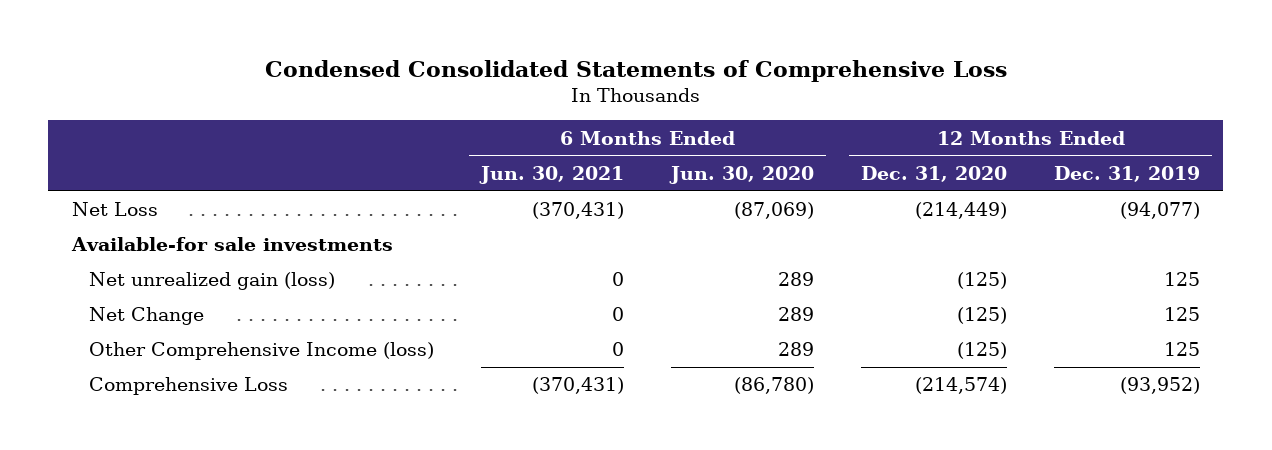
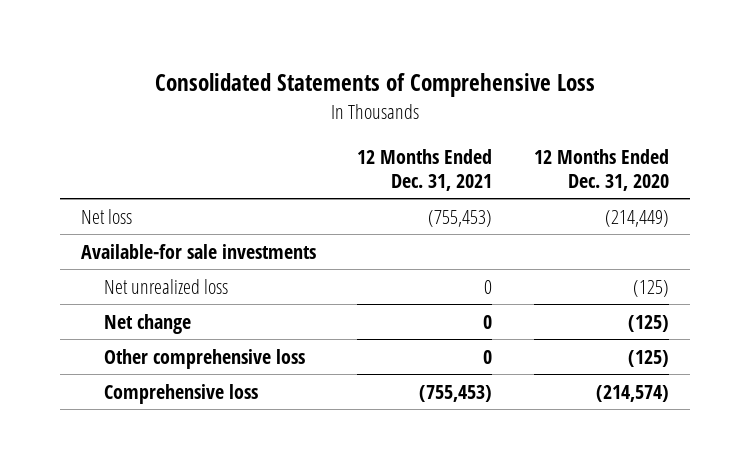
- Condensed Consolidated Statements of Comprehensive Loss
+ Consolidated Statements of Comprehensive Loss
- | 6 Months Ended Jun. 30, 2021 | 6 Months Ended Jun. 30, 2020 | 12 Months Ended Dec. 31, 2020 | 12 Months Ended Dec. 31, 2019
+ | 12 Months Ended Dec. 31, 2021 | 12 Months Ended Dec. 31, 2020
- Net Loss | (370,431) | (87,069) | (214,449) | (94,077)
+ Net loss | (755,453) | (214,449)
- Net unrealized gain (loss) | 0 | 289 | (125) | 125
- Net Change | 0 | 289 | (125) | 125
- Other Comprehensive Income (loss) | 0 | 289 | (125) | 125
- Comprehensive Loss | (370,431) | (86,780) | (214,574) | (93,952)
+ Net unrealized loss | 0 | (125)
+ Net change | 0 | (125)
+ Other comprehensive loss | 0 | (125)
+ Comprehensive loss | (755,453) | (214,574)

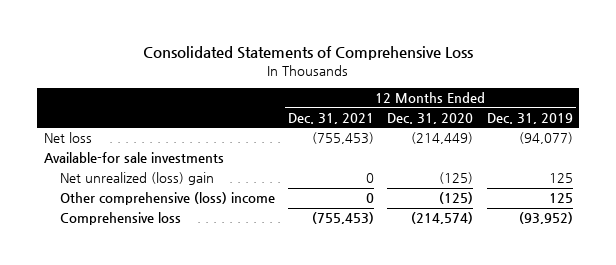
- | 12 Months Ended Dec. 31, 2021 | 12 Months Ended Dec. 31, 2020
+ | 12 Months Ended Dec. 31, 2021 | 12 Months Ended Dec. 31, 2020 | 12 Months Ended Dec. 31, 2019
- Net unrealized loss | 0 | (125)
- Net change | 0 | (125)
- Other comprehensive loss | 0 | (125)
+ Net unrealized (loss) gain | 0 | (125) | 125
+ Other comprehensive (loss) income | 0 | (125) | 125

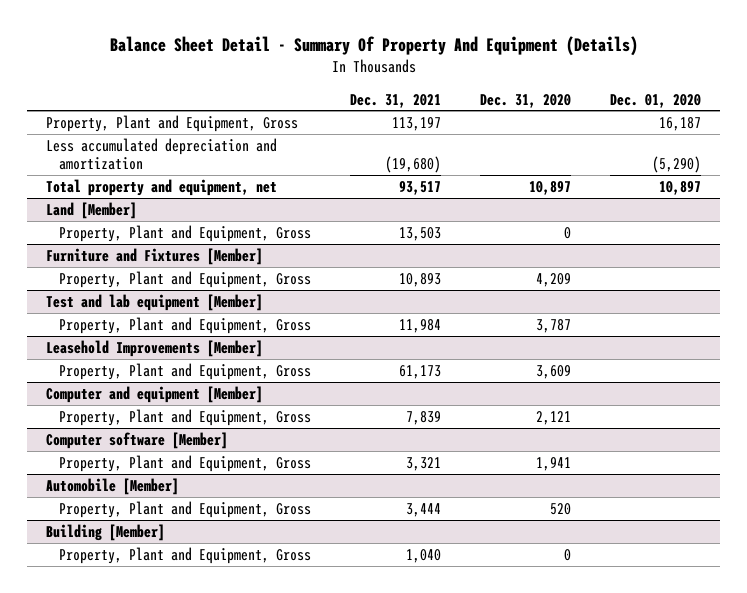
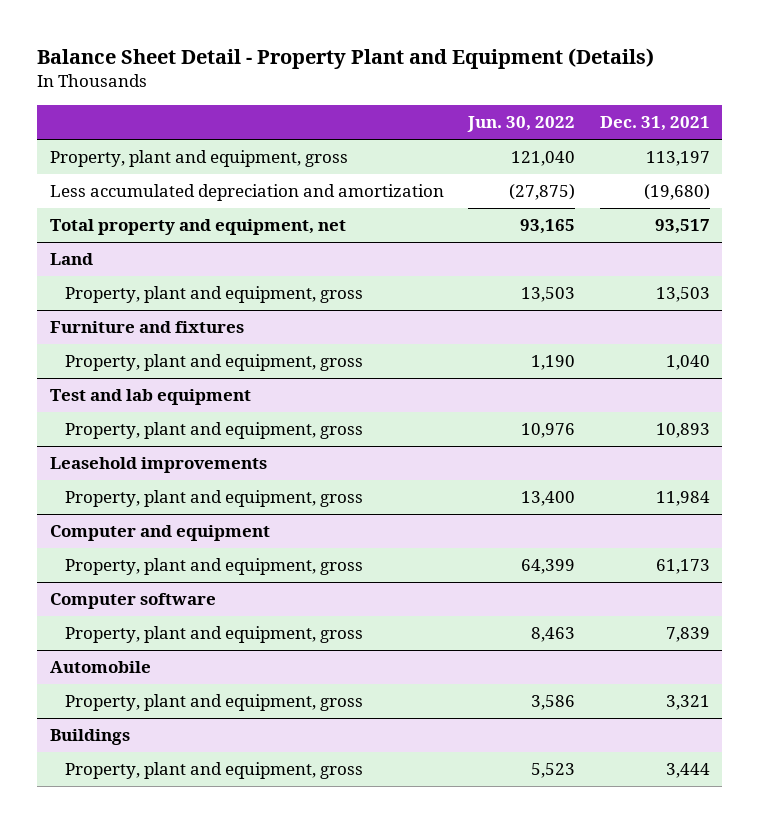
- Balance Sheet Detail - Summary Of Property And Equipment (Details)
+ Balance Sheet Detail - Property Plant and Equipment (Details)
- | Dec. 31, 2021 | Dec. 31, 2020 | Dec. 01, 2020
+ | Jun. 30, 2022 | Dec. 31, 2021
- Property, Plant and Equipment, Gross | 113,197 | | 16,187
+ Property, plant and equipment, gross | 121,040 | 113,197
- Land [Member]
- Property, Plant and Equipment, Gross | 13,503 | 0 |
- Furniture and Fixtures [Member]
- Property, Plant and Equipment, Gross | 10,893 | 4,209 |
- Test and lab equipment [Member]
- Property, Plant and Equipment, Gross | 11,984 | 3,787 |
- Leasehold Improvements [Member]
- Property, Plant and Equipment, Gross | 61,173 | 3,609 |
- Computer and equipment [Member]
- Property, Plant and Equipment, Gross | 7,839 | 2,121 |
- Computer software [Member]
- Property, Plant and Equipment, Gross | 3,321 | 1,941 |
- Automobile [Member]
- Property, Plant and Equipment, Gross | 3,444 | 520 |
- Building [Member]
- Property, Plant and Equipment, Gross | 1,040 | 0 |
+ Land
+ Property, plant and equipment, gross | 13,503 | 13,503
+ Furniture and fixtures
+ Property, plant and equipment, gross | 1,190 | 1,040
+ Test and lab equipment
+ Property, plant and equipment, gross | 10,976 | 10,893
+ Leasehold improvements
+ Property, plant and equipment, gross | 13,400 | 11,984
+ Computer and equipment
+ Property, plant and equipment, gross | 64,399 | 61,173
+ Computer software
+ Property, plant and equipment, gross | 8,463 | 7,839
+ Automobile
+ Property, plant and equipment, gross | 3,586 | 3,321
+ Buildings
+ Property, plant and equipment, gross | 5,523 | 3,444

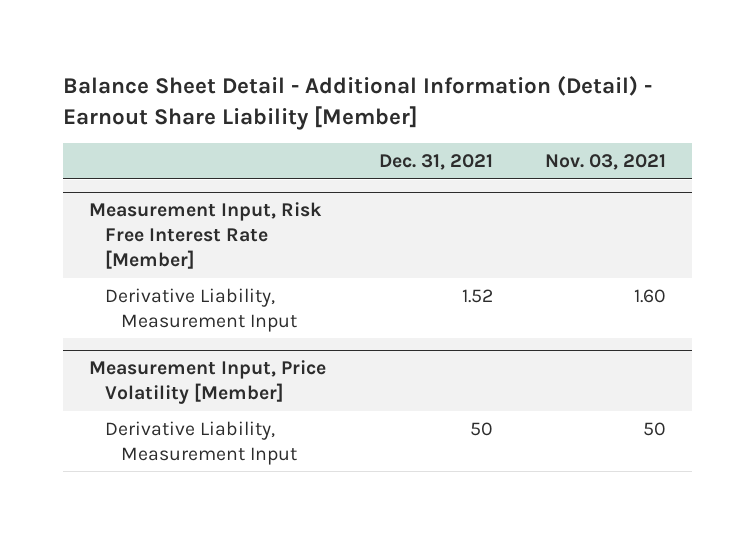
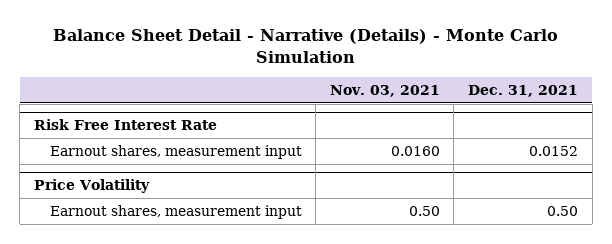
- Balance Sheet Detail - Additional Information (Detail) - Earnout Share Liability [Member]
+ Balance Sheet Detail - Narrative (Details) - Monte Carlo Simulation
- | Dec. 31, 2021 | Nov. 03, 2021
+ | Nov. 03, 2021 | Dec. 31, 2021
- Measurement Input, Risk Free Interest Rate [Member]
- Derivative Liability, Measurement Input | 1.52 | 1.60
- Measurement Input, Price Volatility [Member]
- Derivative Liability, Measurement Input | 50 | 50
+ Risk Free Interest Rate
+ Earnout shares, measurement input | 0.0160 | 0.0152
+ Price Volatility
+ Earnout shares, measurement input | 0.50 | 0.50

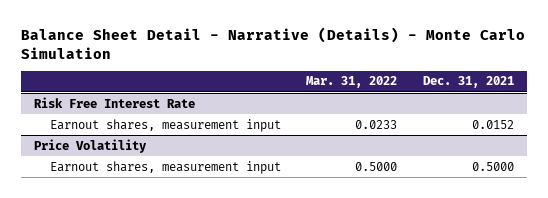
- | Nov. 03, 2021 | Dec. 31, 2021
+ | Mar. 31, 2022 | Dec. 31, 2021
@ Price Volatility
- Earnout shares, measurement input | 0.50 | 0.50
+ Earnout shares, measurement input | 0.5000 | 0.5000

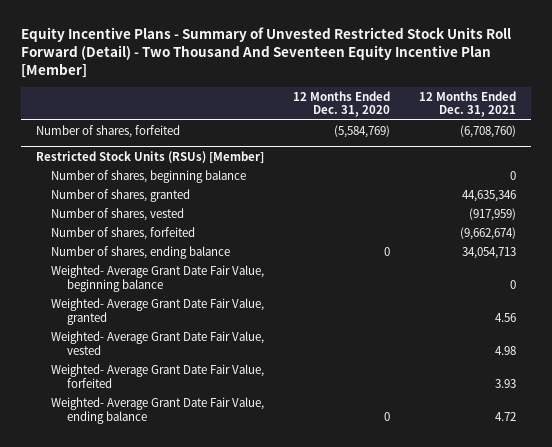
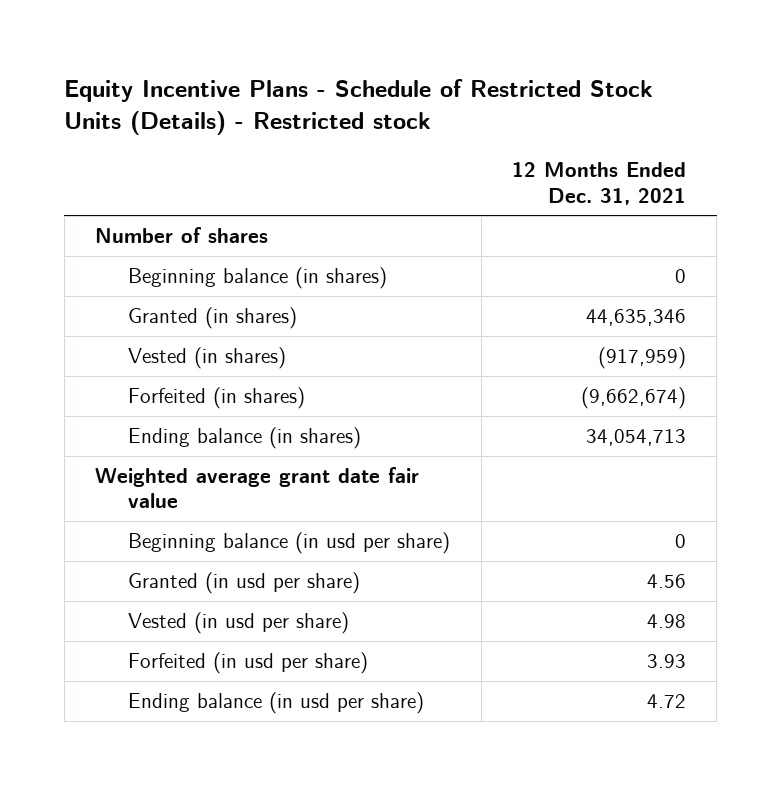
- Equity Incentive Plans - Summary of Unvested Restricted Stock Units Roll Forward (Detail) - Two Thousand And Seventeen Equity Incentive Plan [Member]
+ Equity Incentive Plans - Schedule of Restricted Stock Units (Details) - Restricted stock
- | 12 Months Ended Dec. 31, 2020 | 12 Months Ended Dec. 31, 2021
+ | 12 Months Ended Dec. 31, 2021
- Number of shares, forfeited | (5,584,769) | (6,708,760)
- Restricted Stock Units (RSUs) [Member]
- Number of shares, beginning balance | | 0
- Number of shares, granted | | 44,635,346
- Number of shares, vested | | (917,959)
- Number of shares, forfeited | | (9,662,674)
- Number of shares, ending balance | 0 | 34,054,713
- Weighted- Average Grant Date Fair Value, beginning balance | | 0
- Weighted- Average Grant Date Fair Value, granted | | 4.56
- Weighted- Average Grant Date Fair Value, vested | | 4.98
- Weighted- Average Grant Date Fair Value, forfeited | | 3.93
- Weighted- Average Grant Date Fair Value, ending balance | 0 | 4.72
+ Number of shares
+ Beginning balance (in shares) | 0
+ Granted (in shares) | 44,635,346
+ Vested (in shares) | (917,959)
+ Forfeited (in shares) | (9,662,674)
+ Ending balance (in shares) | 34,054,713
+ Weighted average grant date fair value
+ Beginning balance (in usd per share) | 0
+ Granted (in usd per share) | 4.56
+ Vested (in usd per share) | 4.98
+ Forfeited (in usd per share) | 3.93
+ Ending balance (in usd per share) | 4.72

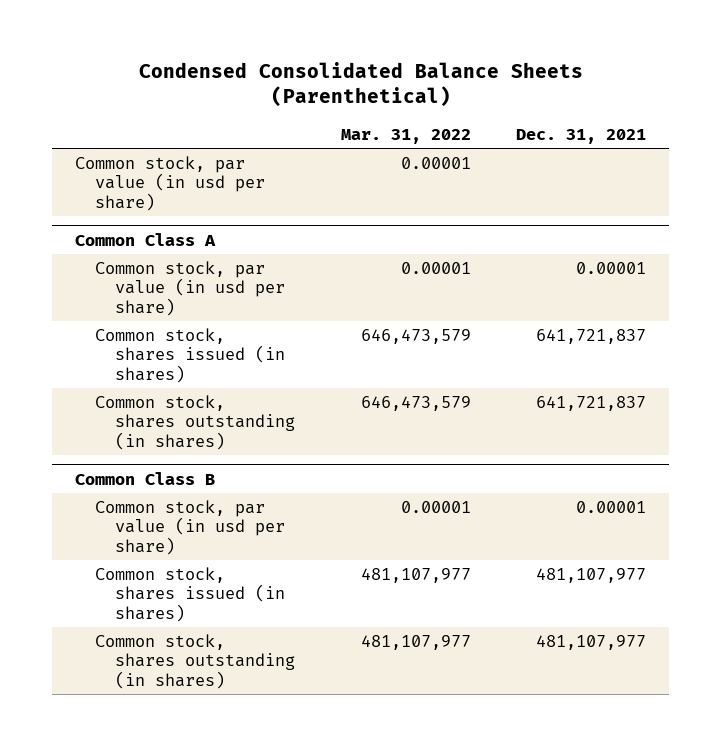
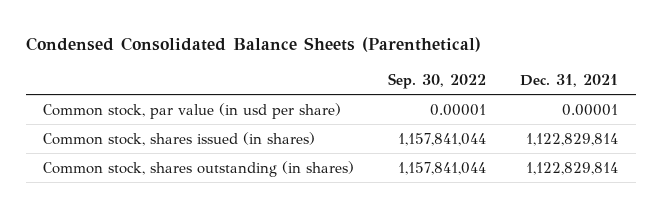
- | Mar. 31, 2022 | Dec. 31, 2021
+ | Sep. 30, 2022 | Dec. 31, 2021
- Common stock, par value (in usd per share) | 0.00001 |
- Common Class A
- Common stock, shares issued (in shares) | 646,473,579 | 641,721,837
- Common stock, shares outstanding (in shares) | 646,473,579 | 641,721,837
- Common Class B
- Common stock, par value (in usd per share) | 0.00001 | 0.00001
- Common stock, shares issued (in shares) | 481,107,977 | 481,107,977
- Common stock, shares outstanding (in shares) | 481,107,977 | 481,107,977
+ Common stock, shares issued (in shares) | 1,157,841,044 | 1,122,829,814
+ Common stock, shares outstanding (in shares) | 1,157,841,044 | 1,122,829,814

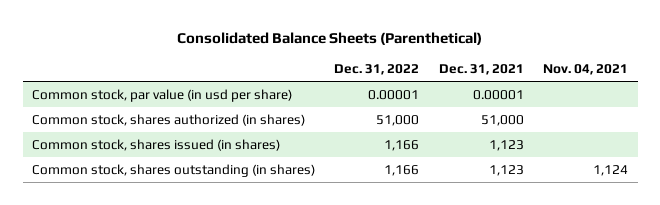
- Condensed Consolidated Balance Sheets (Parenthetical)
+ Consolidated Balance Sheets (Parenthetical)
- | Sep. 30, 2022 | Dec. 31, 2021
+ | Dec. 31, 2022 | Dec. 31, 2021 | Nov. 04, 2021
- Common stock, shares issued (in shares) | 1,157,841,044 | 1,122,829,814
- Common stock, shares outstanding (in shares) | 1,157,841,044 | 1,122,829,814
+ Common stock, shares authorized (in shares) | 51,000 | 51,000 |
+ Common stock, shares issued (in shares) | 1,166 | 1,123 |
+ Common stock, shares outstanding (in shares) | 1,166 | 1,123 | 1,124

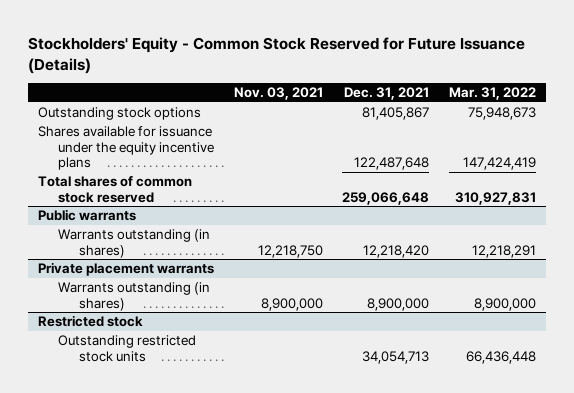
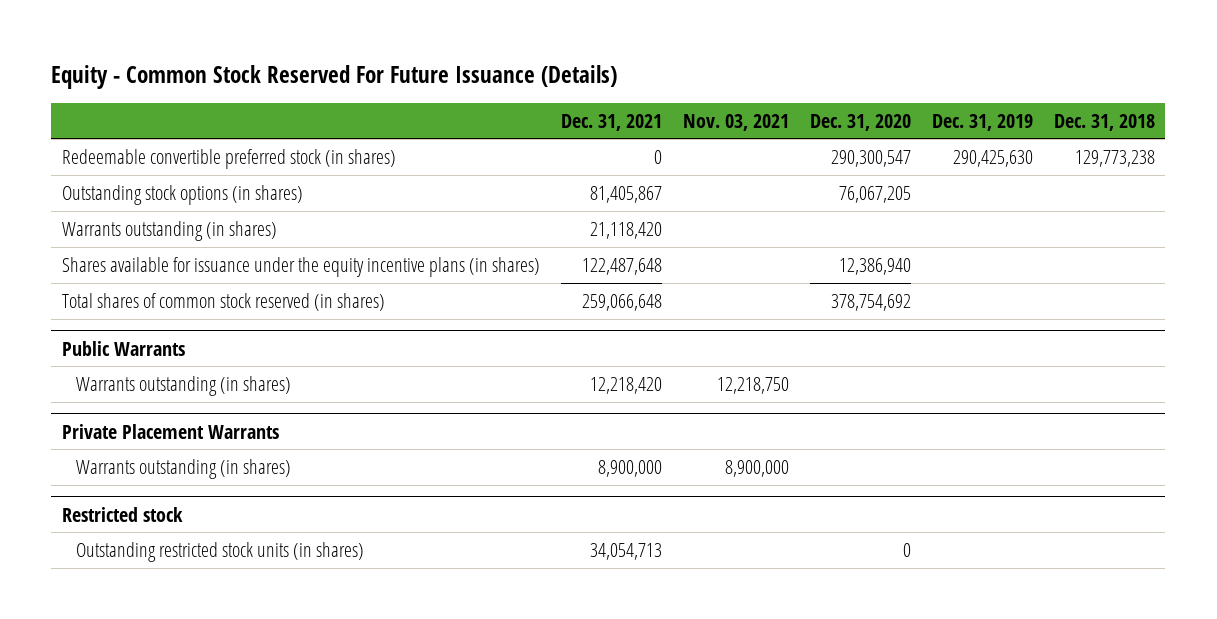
- Stockholders' Equity - Common Stock Reserved for Future Issuance (Details)
+ Equity - Common Stock Reserved For Future Issuance (Details)
- | Nov. 03, 2021 | Dec. 31, 2021 | Mar. 31, 2022
+ | Dec. 31, 2021 | Nov. 03, 2021 | Dec. 31, 2020 | Dec. 31, 2019 | Dec. 31, 2018
- Outstanding stock options | | 81,405,867 | 75,948,673
- Shares available for issuance under the equity incentive plans | | 122,487,648 | 147,424,419
- Total shares of common stock reserved | | 259,066,648 | 310,927,831
- Public warrants
+ Redeemable convertible preferred stock (in shares) | 0 | | 290,300,547 | 290,425,630 | 129,773,238
+ Outstanding stock options (in shares) | 81,405,867 | | 76,067,205 | |
+ Warrants outstanding (in shares) | 21,118,420 | | | |
+ Shares available for issuance under the equity incentive plans (in shares) | 122,487,648 | | 12,386,940 | |
+ Total shares of common stock reserved (in shares) | 259,066,648 | | 378,754,692 | |
+ Public Warrants
- Private placement warrants
+ Private Placement Warrants
@ Restricted stock
- Outstanding restricted stock units | | 34,054,713 | 66,436,448
+ Outstanding restricted stock units (in shares) | 34,054,713 | | 0 | |

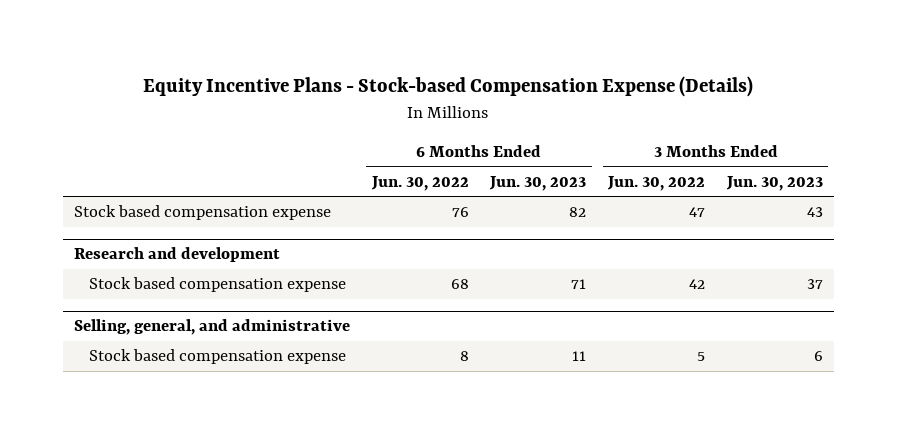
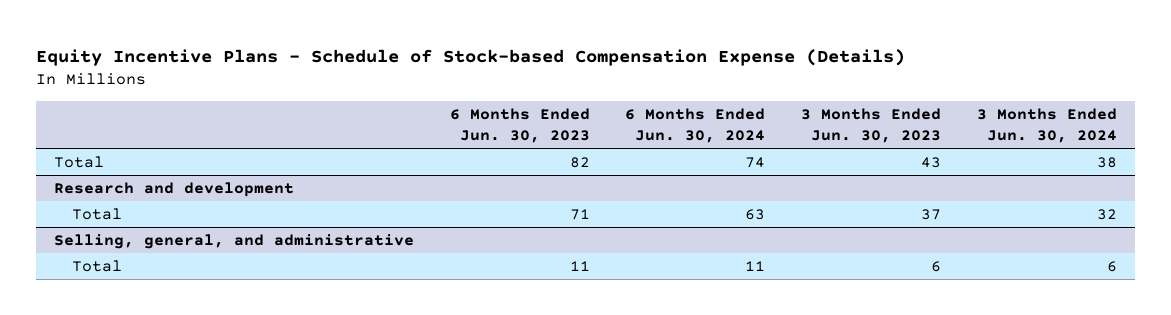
- Equity Incentive Plans - Stock-based Compensation Expense (Details)
+ Equity Incentive Plans - Schedule of Stock-based Compensation Expense (Details)
- | 6 Months Ended Jun. 30, 2022 | 6 Months Ended Jun. 30, 2023 | 3 Months Ended Jun. 30, 2022 | 3 Months Ended Jun. 30, 2023
+ | 6 Months Ended Jun. 30, 2023 | 6 Months Ended Jun. 30, 2024 | 3 Months Ended Jun. 30, 2023 | 3 Months Ended Jun. 30, 2024
- Stock based compensation expense | 76 | 82 | 47 | 43
+ Total | 82 | 74 | 43 | 38
@ Research and development
- Stock based compensation expense | 68 | 71 | 42 | 37
+ Total | 71 | 63 | 37 | 32
@ Selling, general, and administrative
- Stock based compensation expense | 8 | 11 | 5 | 6
+ Total | 11 | 11 | 6 | 6

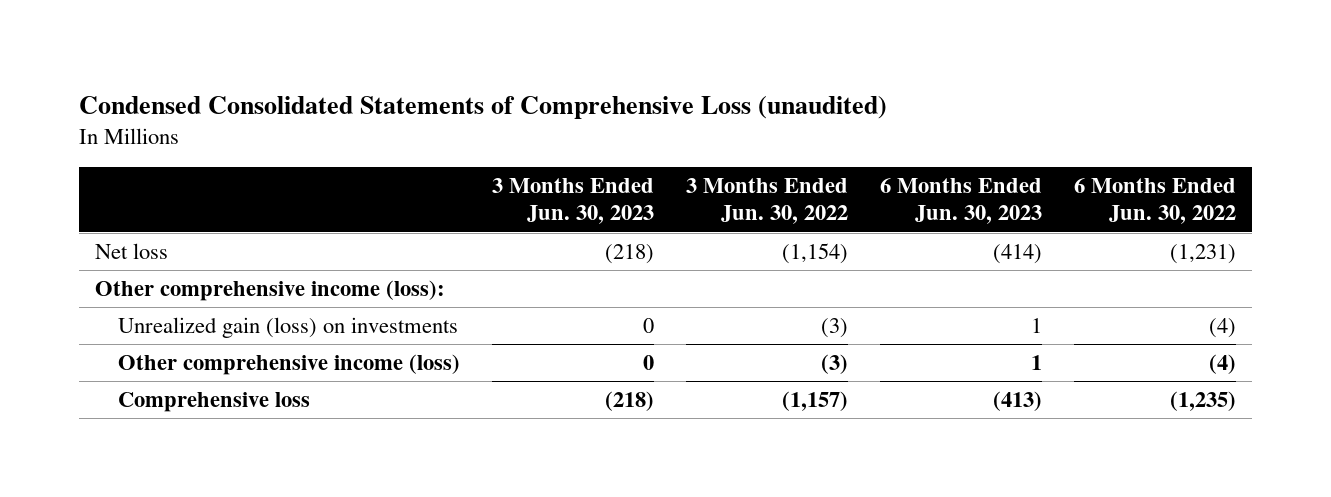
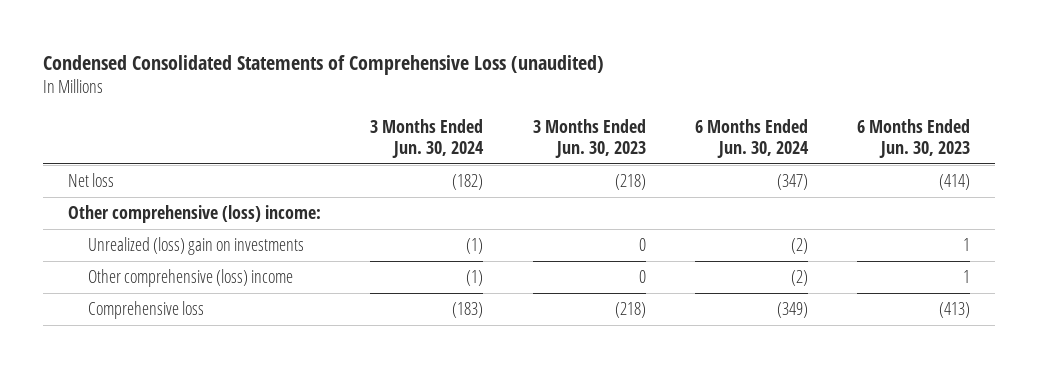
- | 3 Months Ended Jun. 30, 2023 | 3 Months Ended Jun. 30, 2022 | 6 Months Ended Jun. 30, 2023 | 6 Months Ended Jun. 30, 2022
+ | 3 Months Ended Jun. 30, 2024 | 3 Months Ended Jun. 30, 2023 | 6 Months Ended Jun. 30, 2024 | 6 Months Ended Jun. 30, 2023
- Other comprehensive income (loss):
- Unrealized gain (loss) on investments | 0 | (3) | 1 | (4)
- Other comprehensive income (loss) | 0 | (3) | 1 | (4)
+ Other comprehensive (loss) income:
+ Unrealized (loss) gain on investments | (1) | 0 | (2) | 1
+ Other comprehensive (loss) income | (1) | 0 | (2) | 1

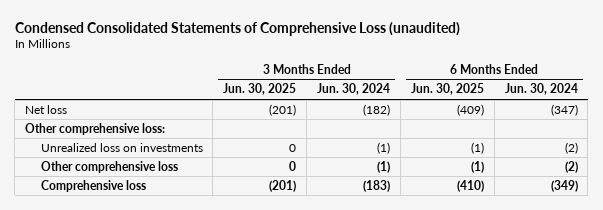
- | 3 Months Ended Jun. 30, 2024 | 3 Months Ended Jun. 30, 2023 | 6 Months Ended Jun. 30, 2024 | 6 Months Ended Jun. 30, 2023
+ | 3 Months Ended Jun. 30, 2025 | 3 Months Ended Jun. 30, 2024 | 6 Months Ended Jun. 30, 2025 | 6 Months Ended Jun. 30, 2024
- Other comprehensive (loss) income:
- Unrealized (loss) gain on investments | (1) | 0 | (2) | 1
- Other comprehensive (loss) income | (1) | 0 | (2) | 1
+ Other comprehensive loss:
+ Unrealized loss on investments | 0 | (1) | (1) | (2)
+ Other comprehensive loss | 0 | (1) | (1) | (2)

